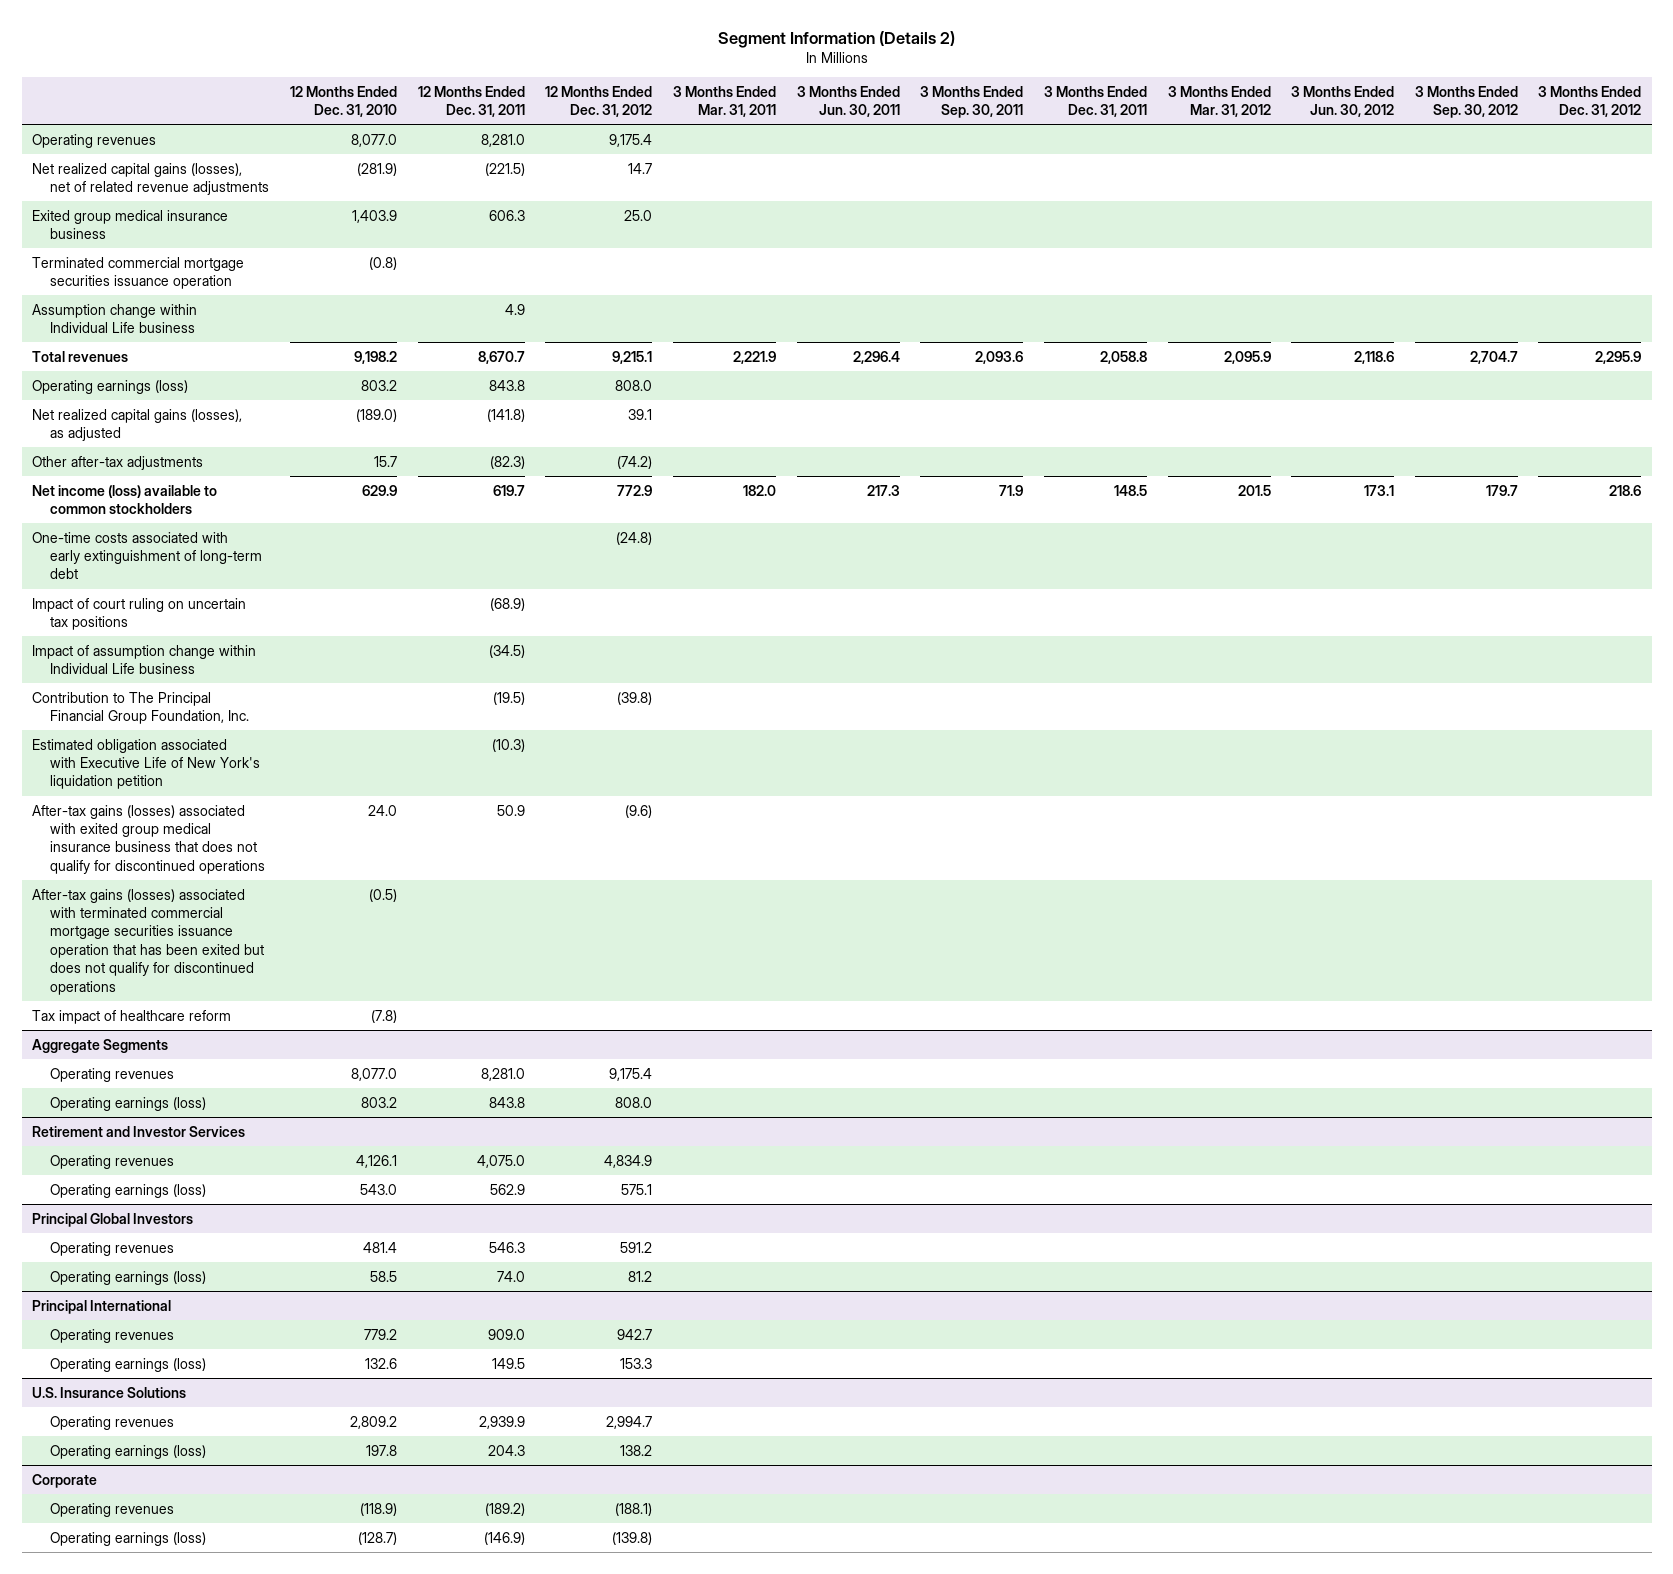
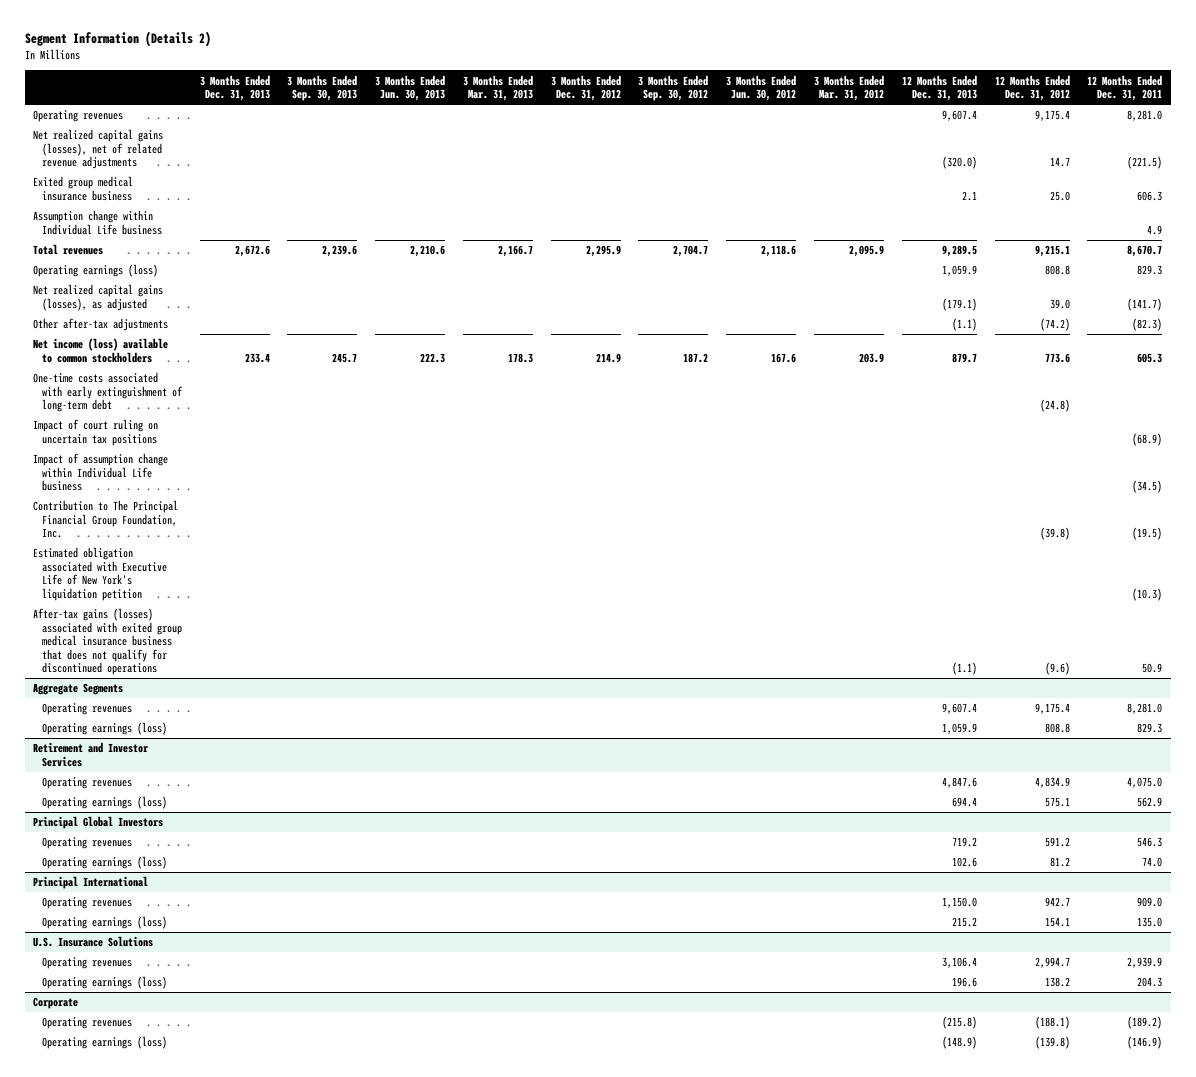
- | 12 Months Ended Dec. 31, 2010 | 12 Months Ended Dec. 31, 2011 | 12 Months Ended Dec. 31, 2012 | 3 Months Ended Mar. 31, 2011 | 3 Months Ended Jun. 30, 2011 | 3 Months Ended Sep. 30, 2011 | 3 Months Ended Dec. 31, 2011 | 3 Months Ended Mar. 31, 2012 | 3 Months Ended Jun. 30, 2012 | 3 Months Ended Sep. 30, 2012 | 3 Months Ended Dec. 31, 2012
+ | 3 Months Ended Dec. 31, 2013 | 3 Months Ended Sep. 30, 2013 | 3 Months Ended Jun. 30, 2013 | 3 Months Ended Mar. 31, 2013 | 3 Months Ended Dec. 31, 2012 | 3 Months Ended Sep. 30, 2012 | 3 Months Ended Jun. 30, 2012 | 3 Months Ended Mar. 31, 2012 | 12 Months Ended Dec. 31, 2013 | 12 Months Ended Dec. 31, 2012 | 12 Months Ended Dec. 31, 2011
- Terminated commercial mortgage securities issuance operation | (0.8) | | | | | | | | | |
- Operating earnings (loss) | 803.2 | 843.8 | 808.0 | | | | | | | |
- Net realized capital gains (losses), as adjusted | (189.0) | (141.8) | 39.1 | | | | | | | |
+ Operating earnings (loss) | | | | | | | | | 1,059.9 | 808.8 | 829.3
+ Net realized capital gains (losses), as adjusted | | | | | | | | | (179.1) | 39.0 | (141.7)
- Net income (loss) available to common stockholders | 629.9 | 619.7 | 772.9 | 182.0 | 217.3 | 71.9 | 148.5 | 201.5 | 173.1 | 179.7 | 218.6
+ Net income (loss) available to common stockholders | 233.4 | 245.7 | 222.3 | 178.3 | 214.9 | 187.2 | 167.6 | 203.9 | 879.7 | 773.6 | 605.3
- After-tax gains (losses) associated with terminated commercial mortgage securities issuance operation that has been exited but does not qualify for discontinued operations | (0.5) | | | | | | | | | |
- Tax impact of healthcare reform | (7.8) | | | | | | | | | |
@ Aggregate Segments
- Operating earnings (loss) | 803.2 | 843.8 | 808.0 | | | | | | | |
+ Operating earnings (loss) | | | | | | | | | 1,059.9 | 808.8 | 829.3
@ Principal International
- Operating earnings (loss) | 132.6 | 149.5 | 153.3 | | | | | | | |
+ Operating earnings (loss) | | | | | | | | | 215.2 | 154.1 | 135.0

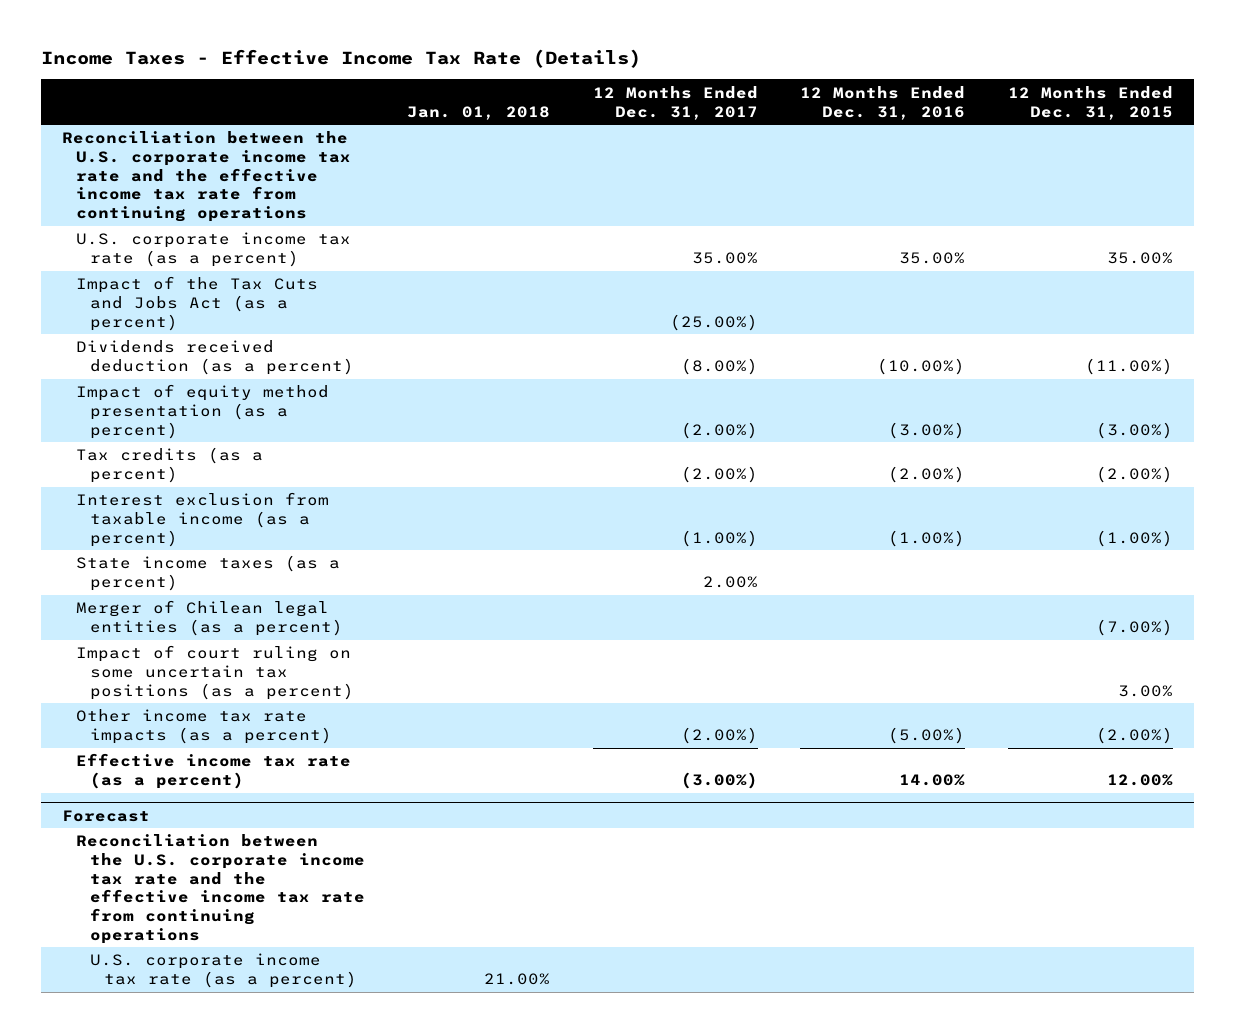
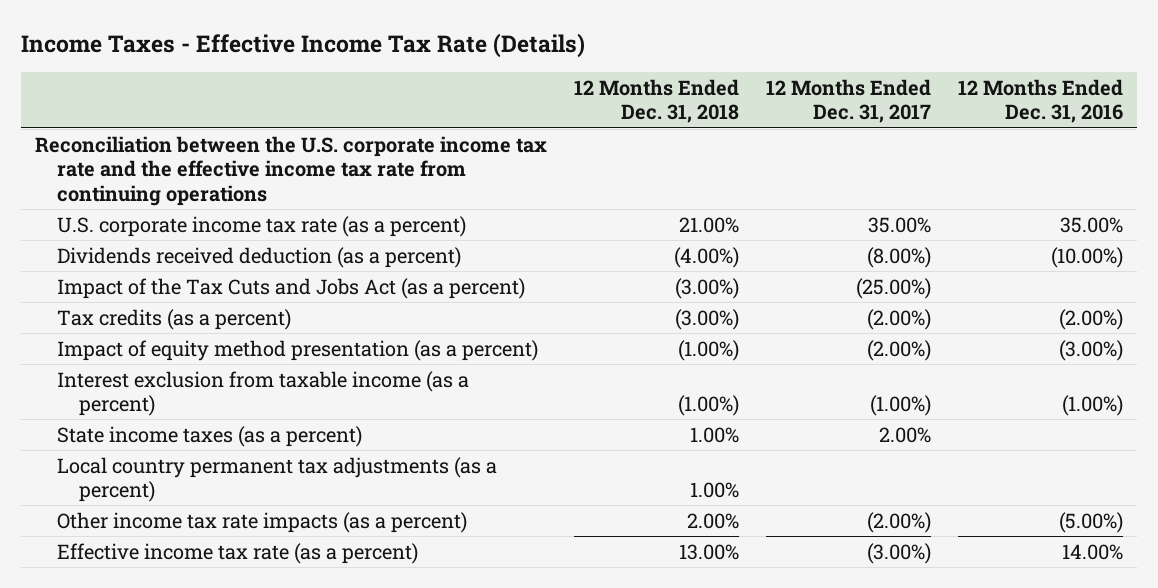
- | Jan. 01, 2018 | 12 Months Ended Dec. 31, 2017 | 12 Months Ended Dec. 31, 2016 | 12 Months Ended Dec. 31, 2015
+ | 12 Months Ended Dec. 31, 2018 | 12 Months Ended Dec. 31, 2017 | 12 Months Ended Dec. 31, 2016
moved down: Impact of the Tax Cuts and Jobs Act (as a percent) | (3.00%) | (25.00%) |
moved down: Impact of equity method presentation (as a percent) | (1.00%) | (2.00%) | (3.00%)
- Merger of Chilean legal entities (as a percent) | | | | (7.00%)
- Impact of court ruling on some uncertain tax positions (as a percent) | | | | 3.00%
+ Local country permanent tax adjustments (as a percent) | 1.00% | |
- Forecast
- Reconciliation between the U.S. corporate income tax rate and the effective income tax rate from continuing operations
- U.S. corporate income tax rate (as a percent) | 21.00% | | |

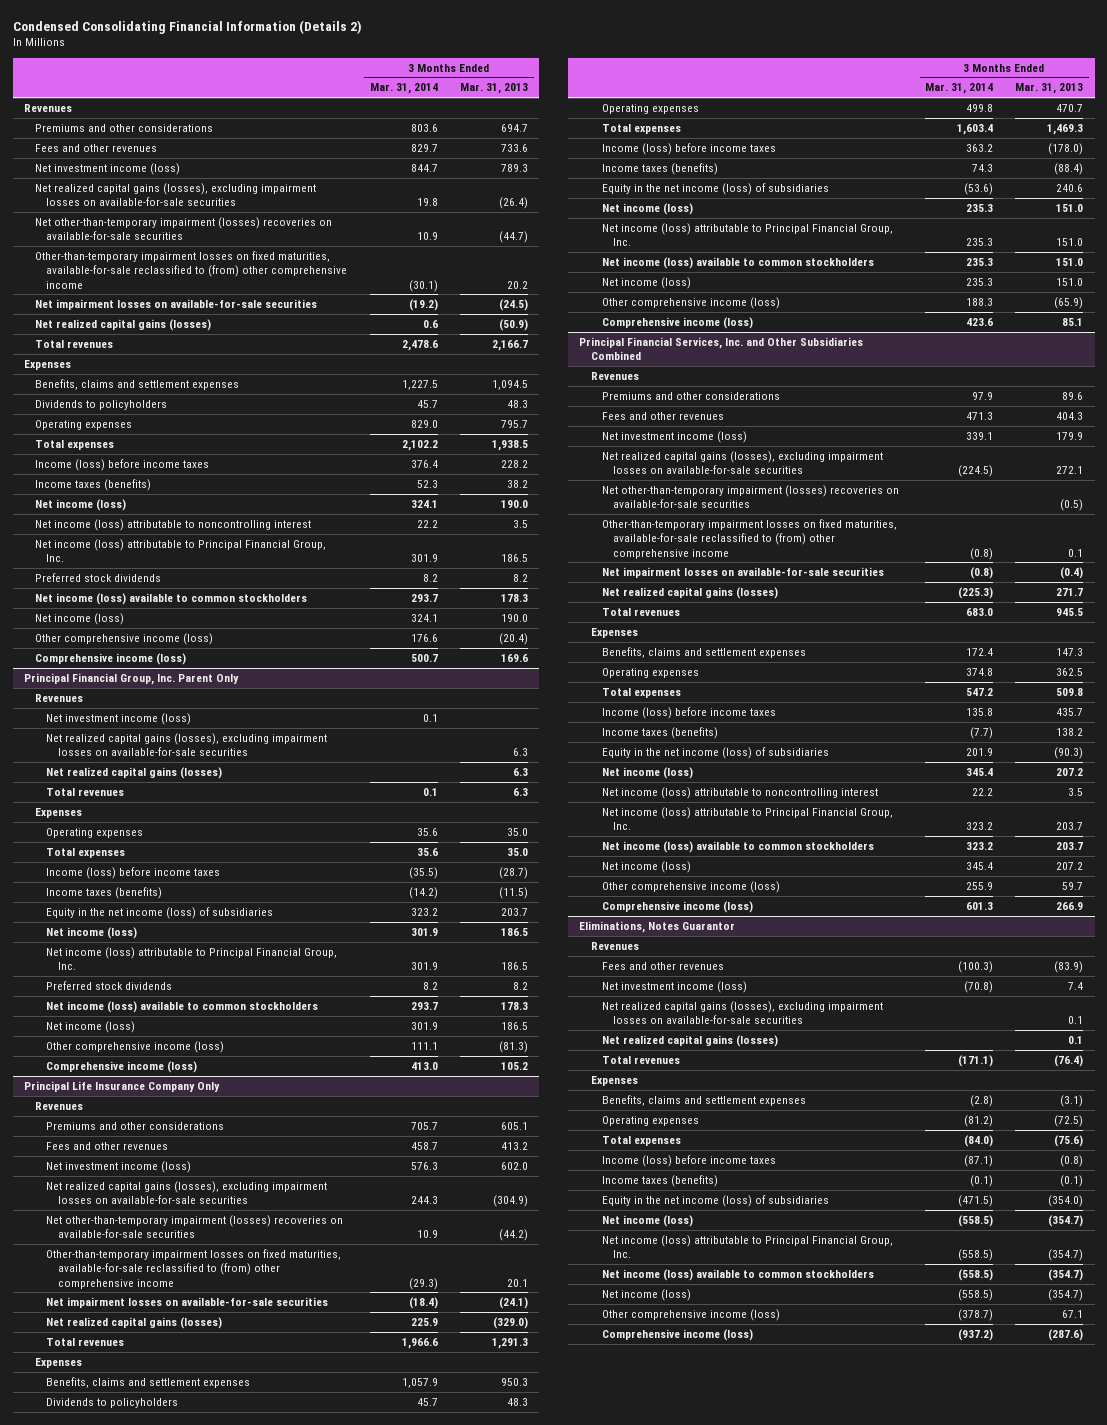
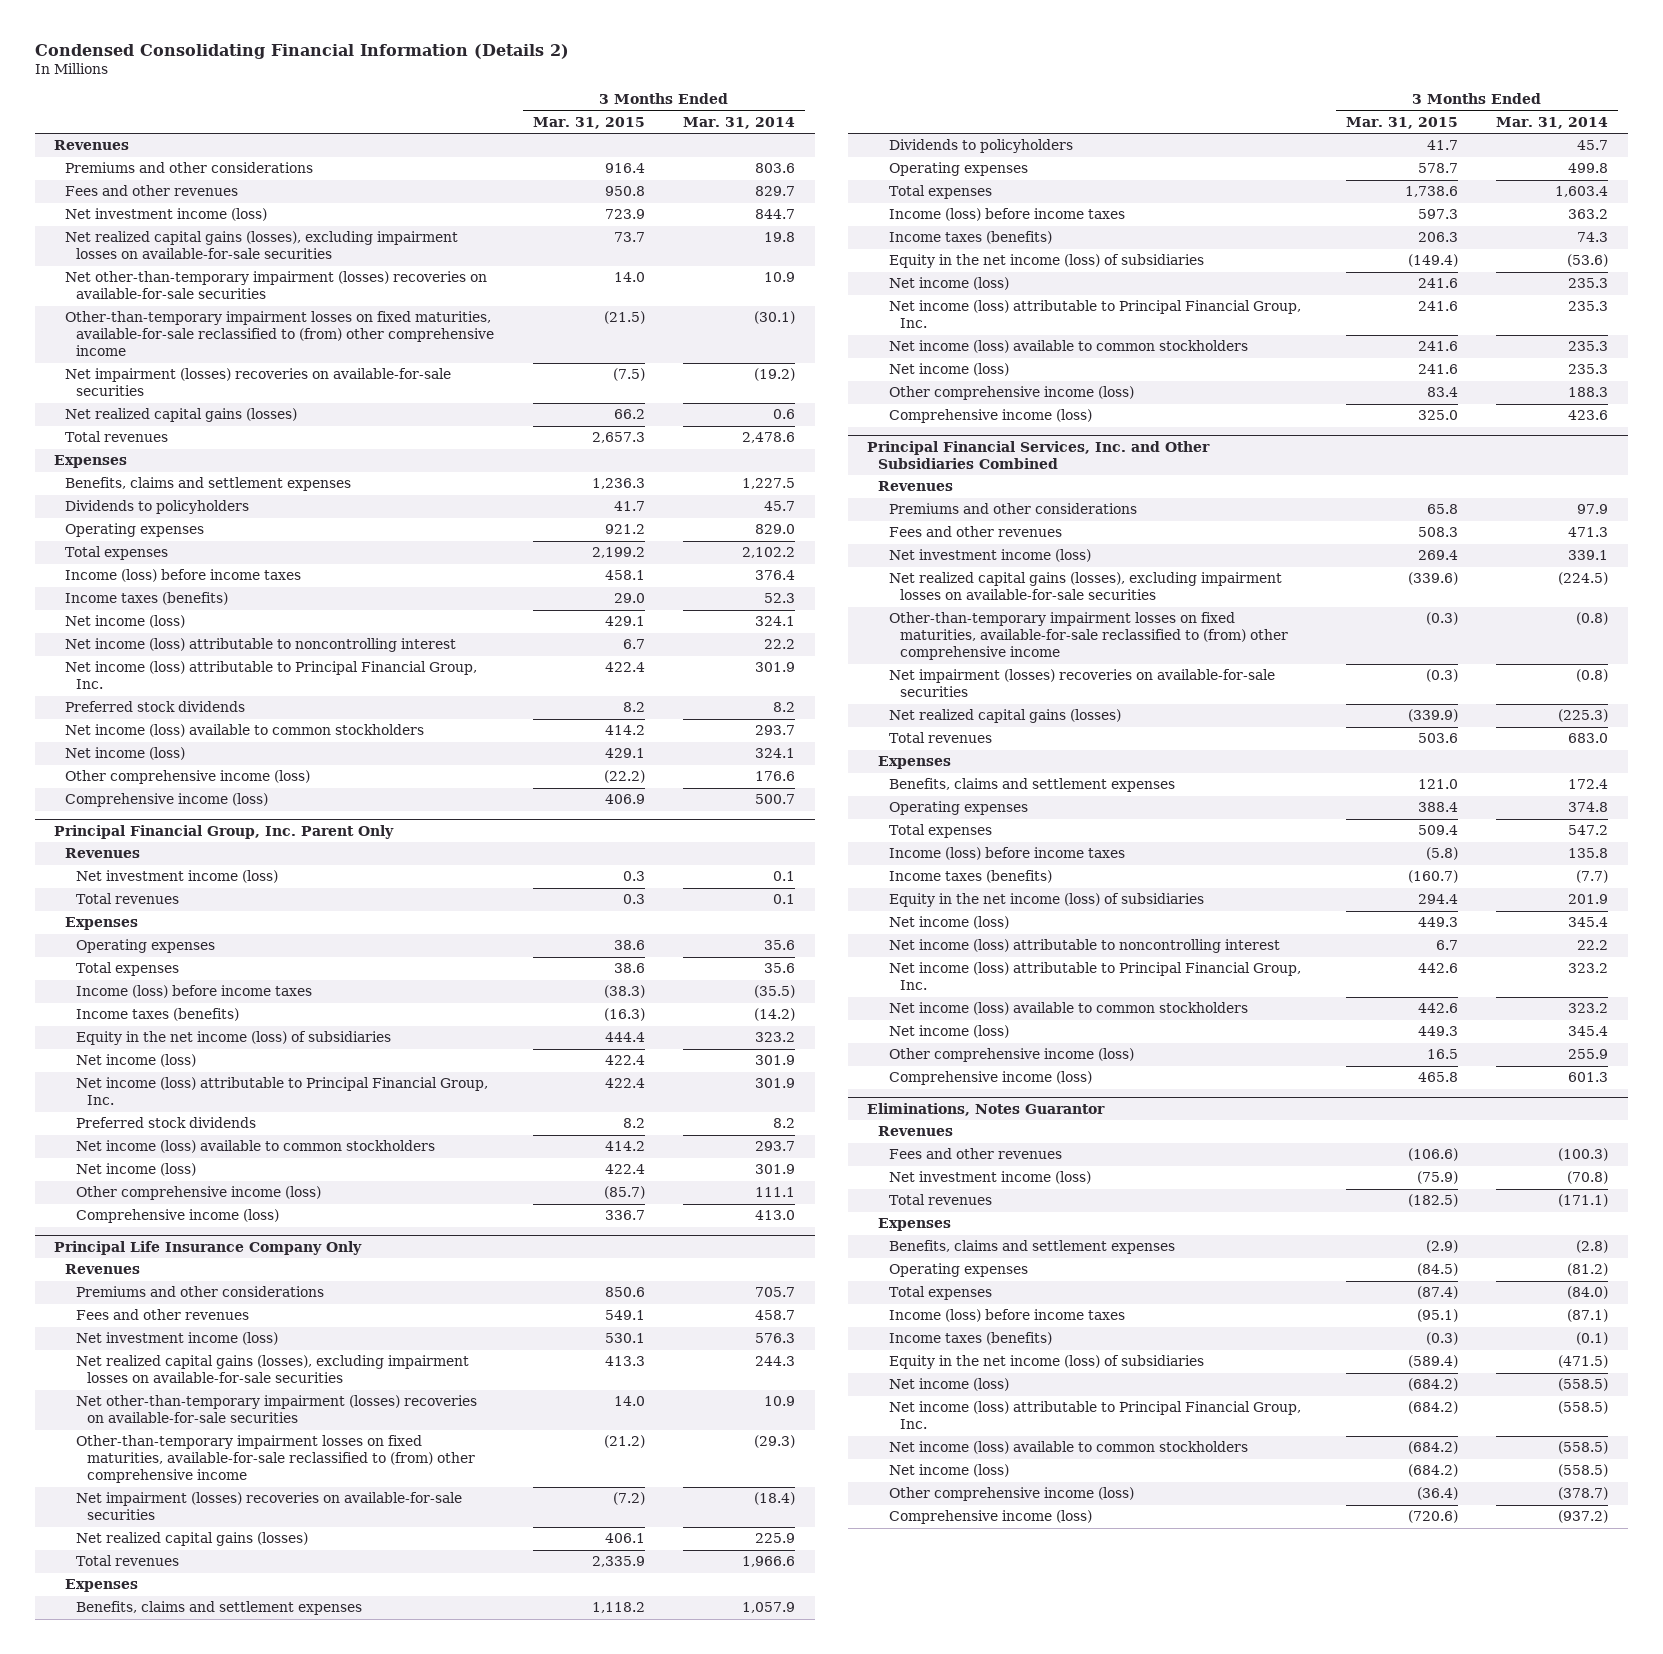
- | 3 Months Ended Mar. 31, 2014 | 3 Months Ended Mar. 31, 2013
+ | 3 Months Ended Mar. 31, 2015 | 3 Months Ended Mar. 31, 2014
- Net impairment losses on available-for-sale securities | (19.2) | (24.5)
+ Net impairment (losses) recoveries on available-for-sale securities | (7.5) | (19.2)
@ Principal Financial Group, Inc. Parent Only
- Net realized capital gains (losses), excluding impairment losses on available-for-sale securities | | 6.3
- Net realized capital gains (losses) | | 6.3
@ Principal Life Insurance Company Only
- Net impairment losses on available-for-sale securities | (18.4) | (24.1)
+ Net impairment (losses) recoveries on available-for-sale securities | (7.2) | (18.4)
@ Principal Financial Services, Inc. and Other Subsidiaries Combined
- Net other-than-temporary impairment (losses) recoveries on available-for-sale securities | | (0.5)
- Net impairment losses on available-for-sale securities | (0.8) | (0.4)
+ Net impairment (losses) recoveries on available-for-sale securities | (0.3) | (0.8)
@ Eliminations, Notes Guarantor
- Net realized capital gains (losses), excluding impairment losses on available-for-sale securities | | 0.1
- Net realized capital gains (losses) | | 0.1

